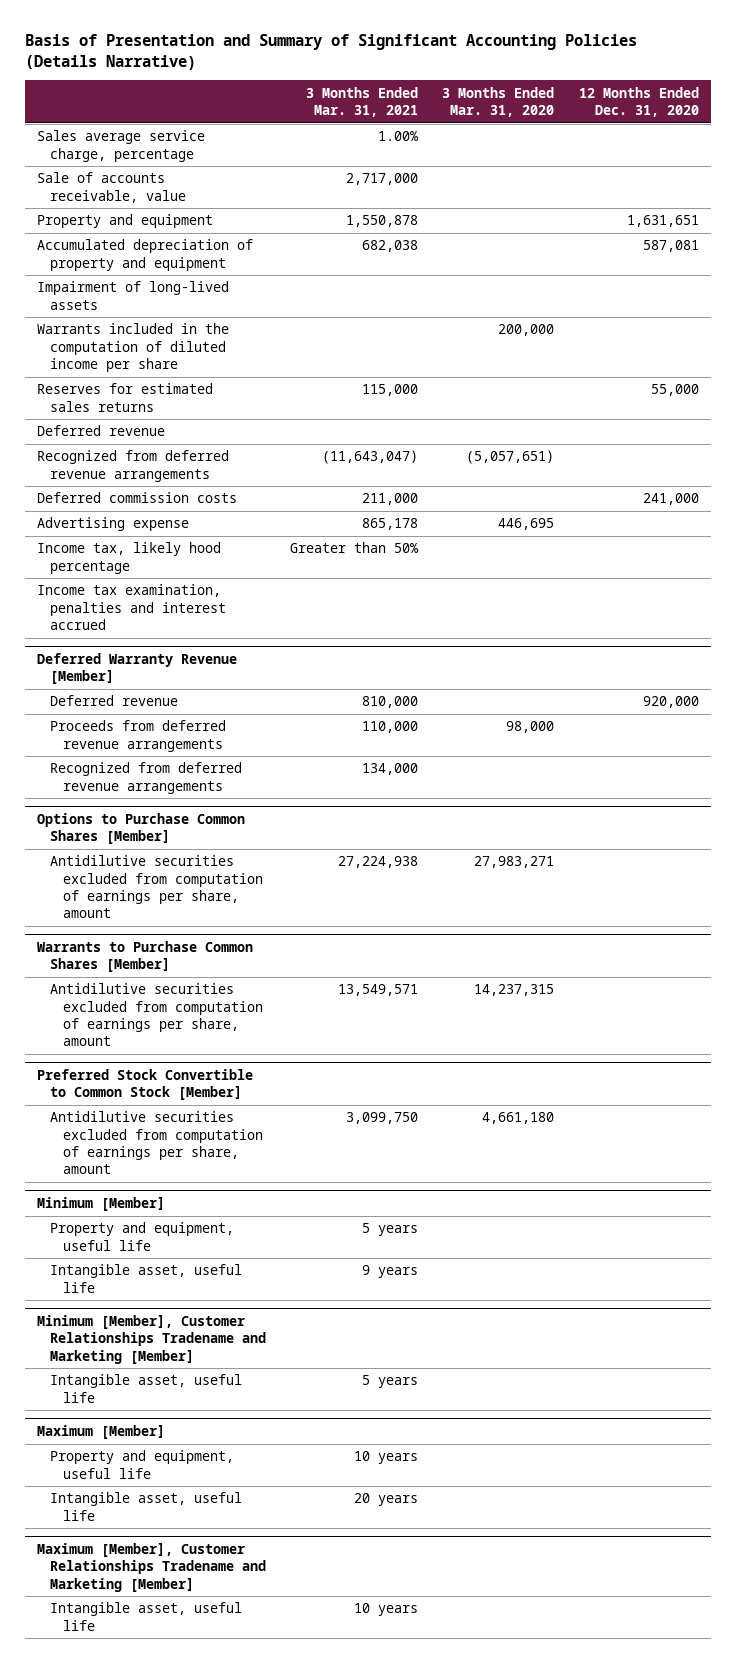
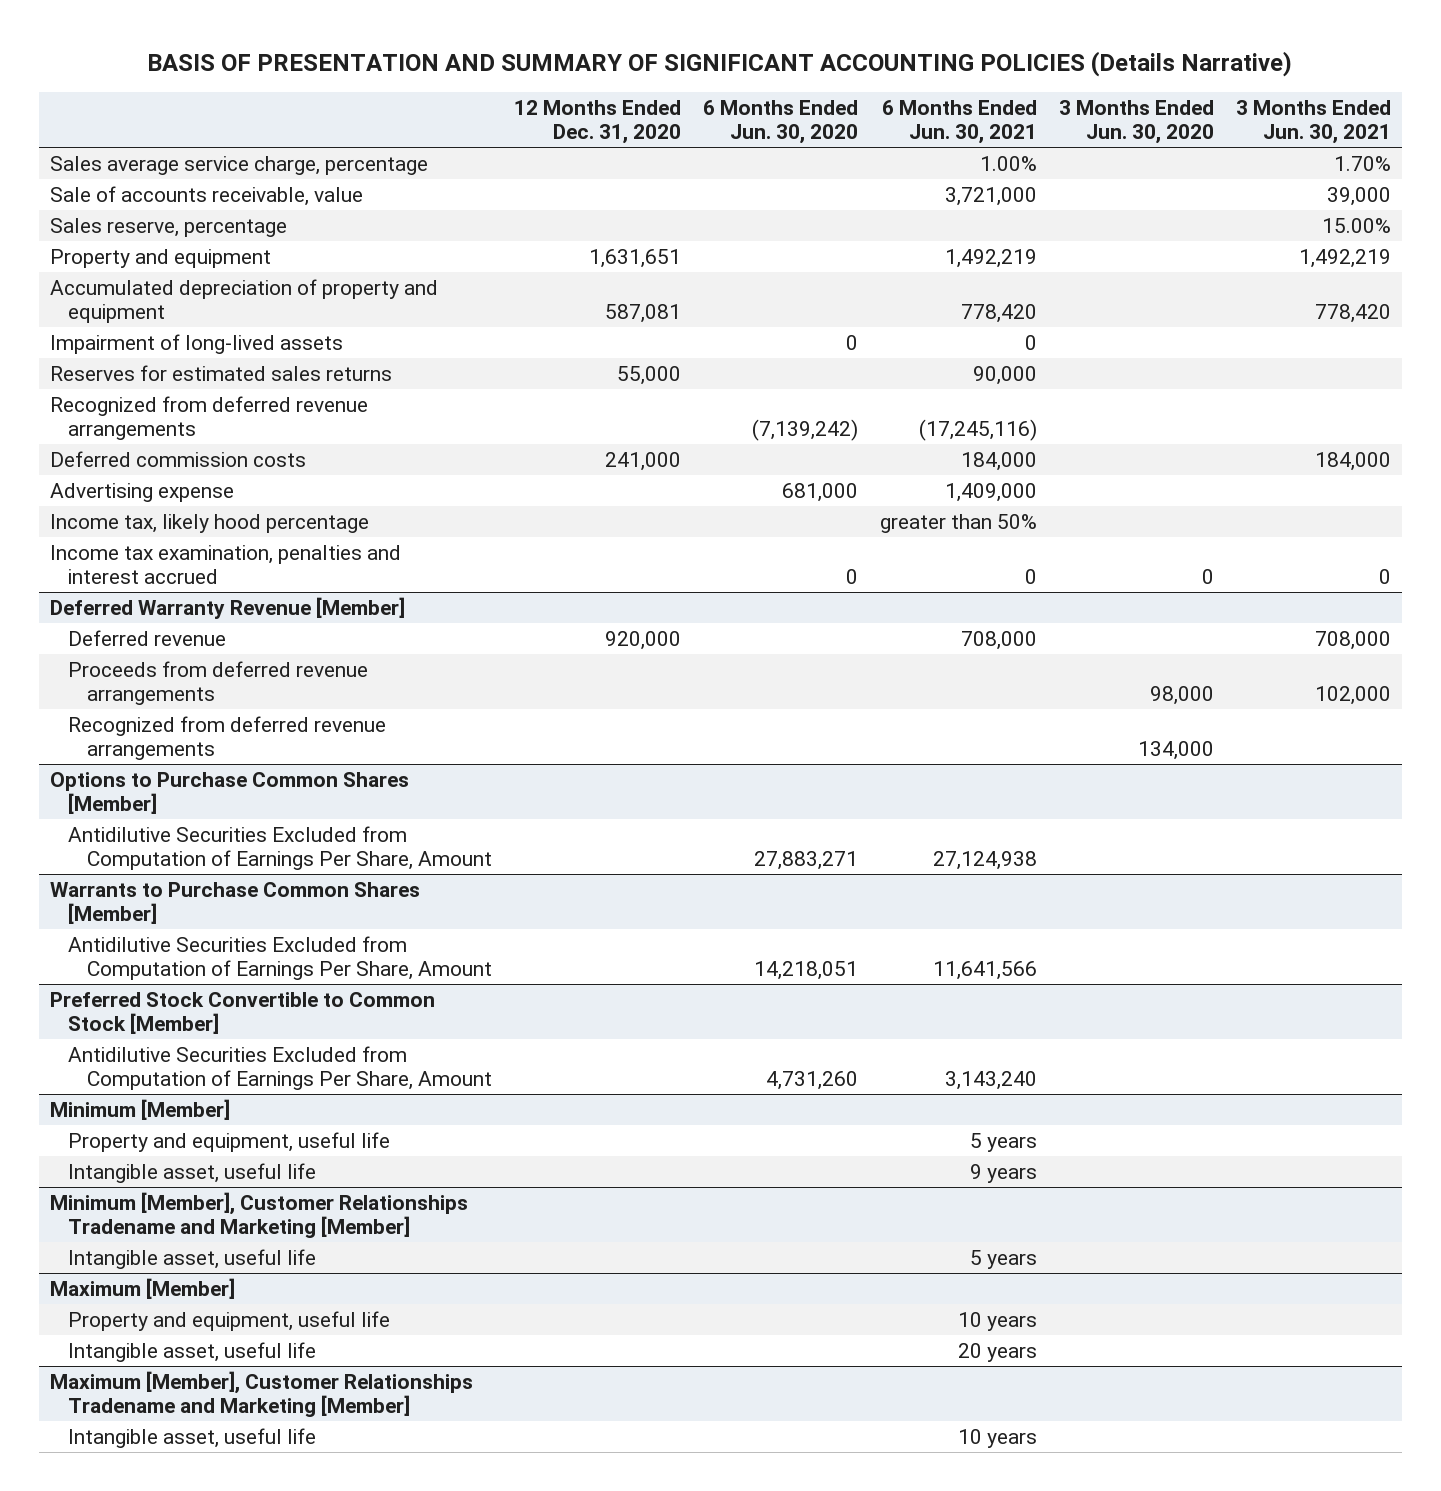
- Basis of Presentation and Summary of Significant Accounting Policies (Details Narrative)
+ BASIS OF PRESENTATION AND SUMMARY OF SIGNIFICANT ACCOUNTING POLICIES (Details Narrative)
- | 3 Months Ended Mar. 31, 2021 | 3 Months Ended Mar. 31, 2020 | 12 Months Ended Dec. 31, 2020
+ | 12 Months Ended Dec. 31, 2020 | 6 Months Ended Jun. 30, 2020 | 6 Months Ended Jun. 30, 2021 | 3 Months Ended Jun. 30, 2020 | 3 Months Ended Jun. 30, 2021
+ Sales reserve, percentage | | | | | 15.00%
- Warrants included in the computation of diluted income per share | | 200,000 |
- Deferred revenue
@ Options to Purchase Common Shares [Member]
- Antidilutive securities excluded from computation of earnings per share, amount | 27,224,938 | 27,983,271 |
+ Antidilutive Securities Excluded from Computation of Earnings Per Share, Amount | | 27,883,271 | 27,124,938 | |
@ Warrants to Purchase Common Shares [Member]
- Antidilutive securities excluded from computation of earnings per share, amount | 13,549,571 | 14,237,315 |
+ Antidilutive Securities Excluded from Computation of Earnings Per Share, Amount | | 14,218,051 | 11,641,566 | |
@ Preferred Stock Convertible to Common Stock [Member]
- Antidilutive securities excluded from computation of earnings per share, amount | 3,099,750 | 4,661,180 |
+ Antidilutive Securities Excluded from Computation of Earnings Per Share, Amount | | 4,731,260 | 3,143,240 | |

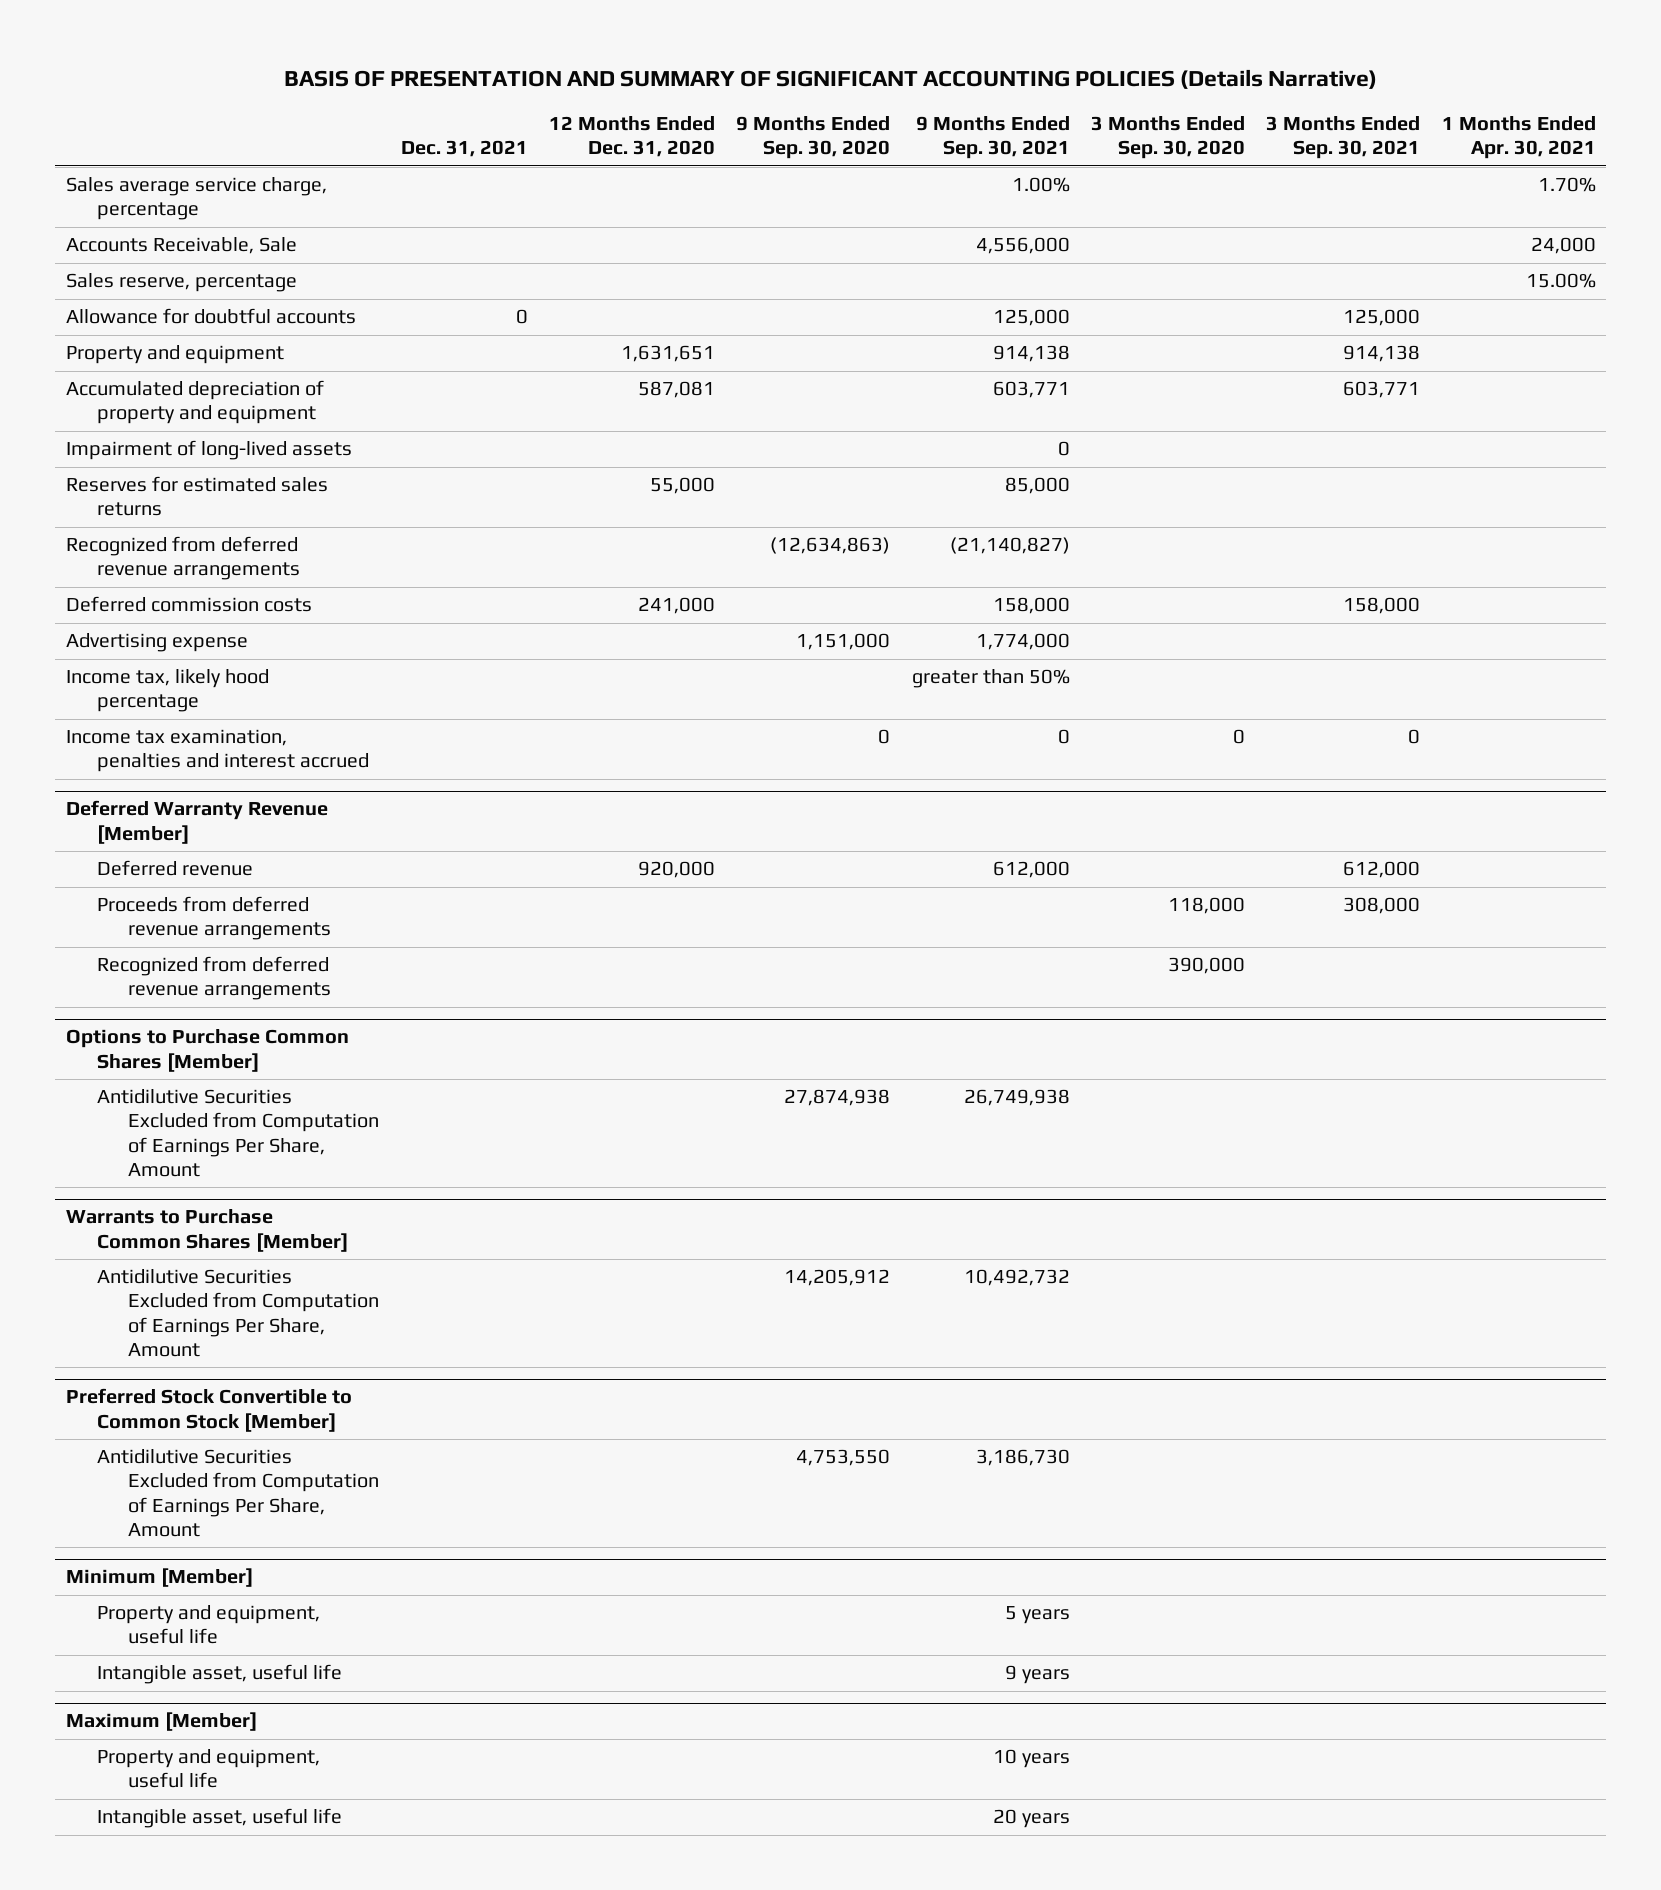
- | 12 Months Ended Dec. 31, 2020 | 6 Months Ended Jun. 30, 2020 | 6 Months Ended Jun. 30, 2021 | 3 Months Ended Jun. 30, 2020 | 3 Months Ended Jun. 30, 2021
+ | Dec. 31, 2021 | 12 Months Ended Dec. 31, 2020 | 9 Months Ended Sep. 30, 2020 | 9 Months Ended Sep. 30, 2021 | 3 Months Ended Sep. 30, 2020 | 3 Months Ended Sep. 30, 2021 | 1 Months Ended Apr. 30, 2021
- Sale of accounts receivable, value | | | 3,721,000 | | 39,000
+ Accounts Receivable, Sale | | | | 4,556,000 | | | 24,000
+ Allowance for doubtful accounts | 0 | | | 125,000 | | 125,000 |
- Minimum [Member], Customer Relationships Tradename and Marketing [Member]
- Intangible asset, useful life | | | 5 years | |
- Maximum [Member], Customer Relationships Tradename and Marketing [Member]
- Intangible asset, useful life | | | 10 years | |

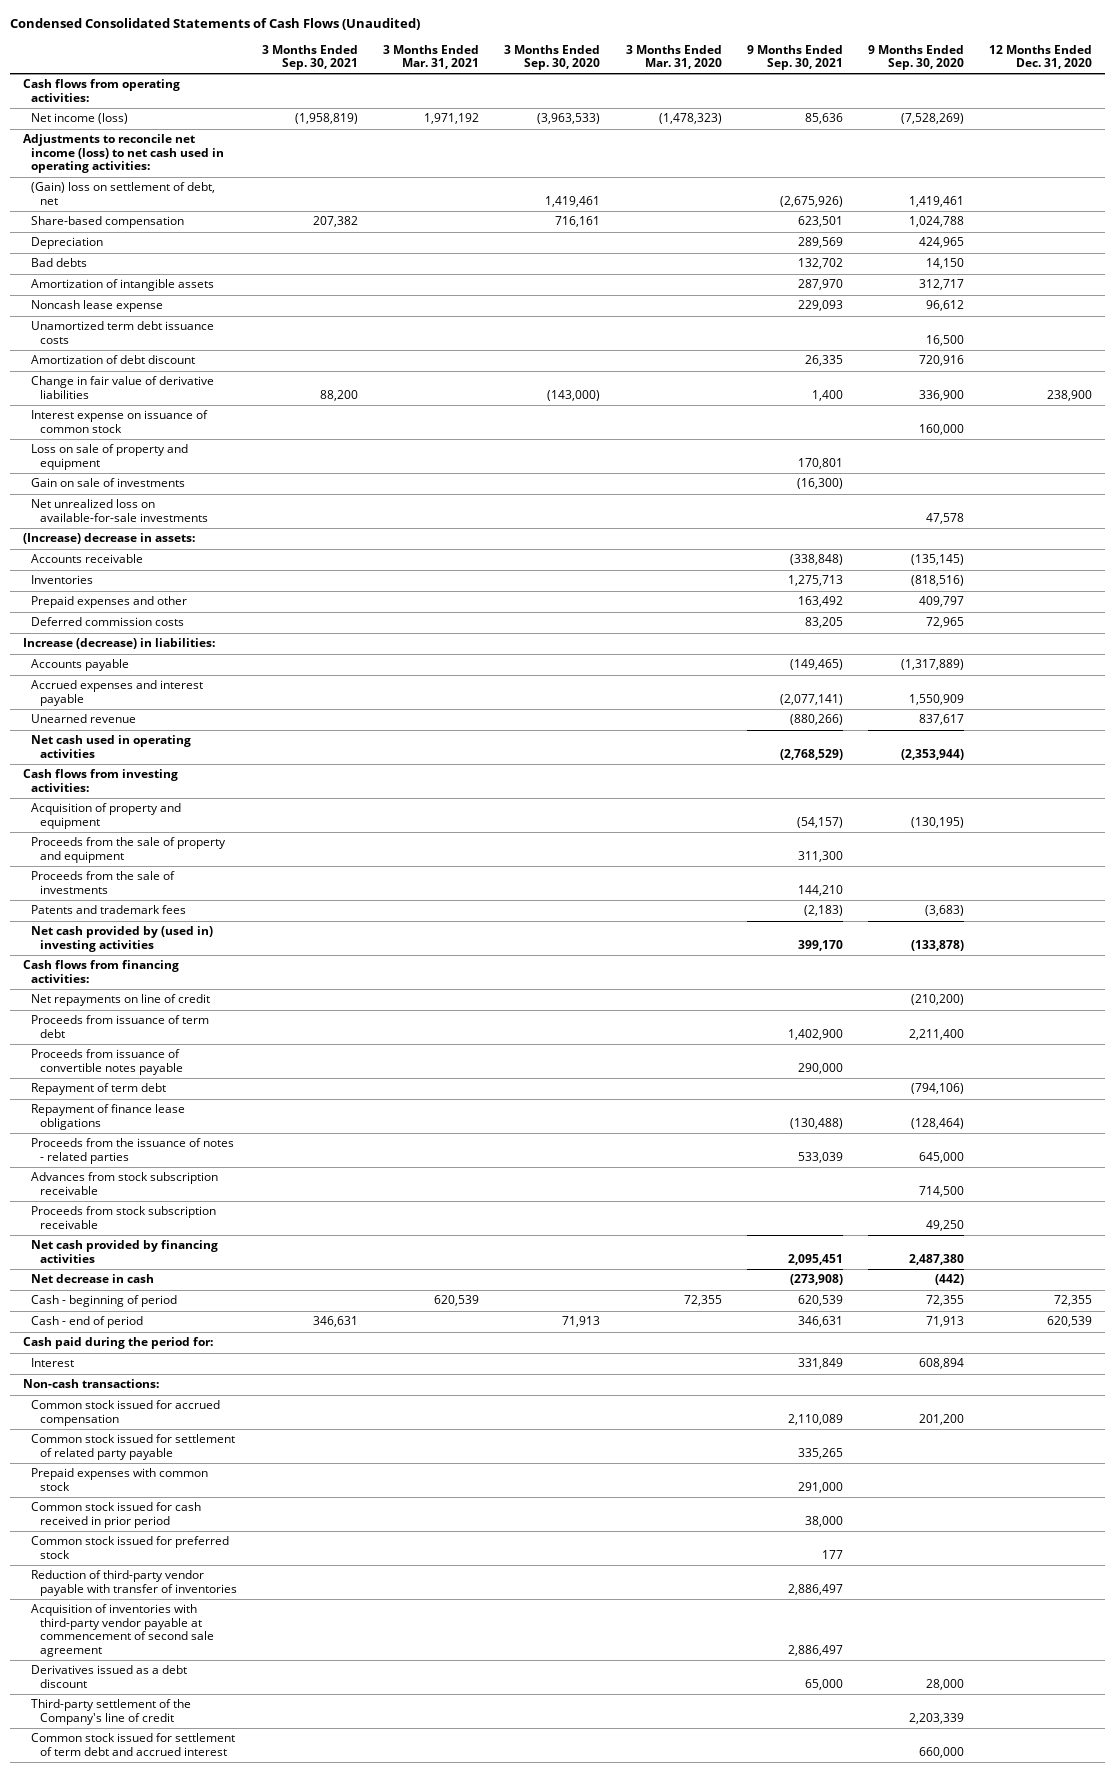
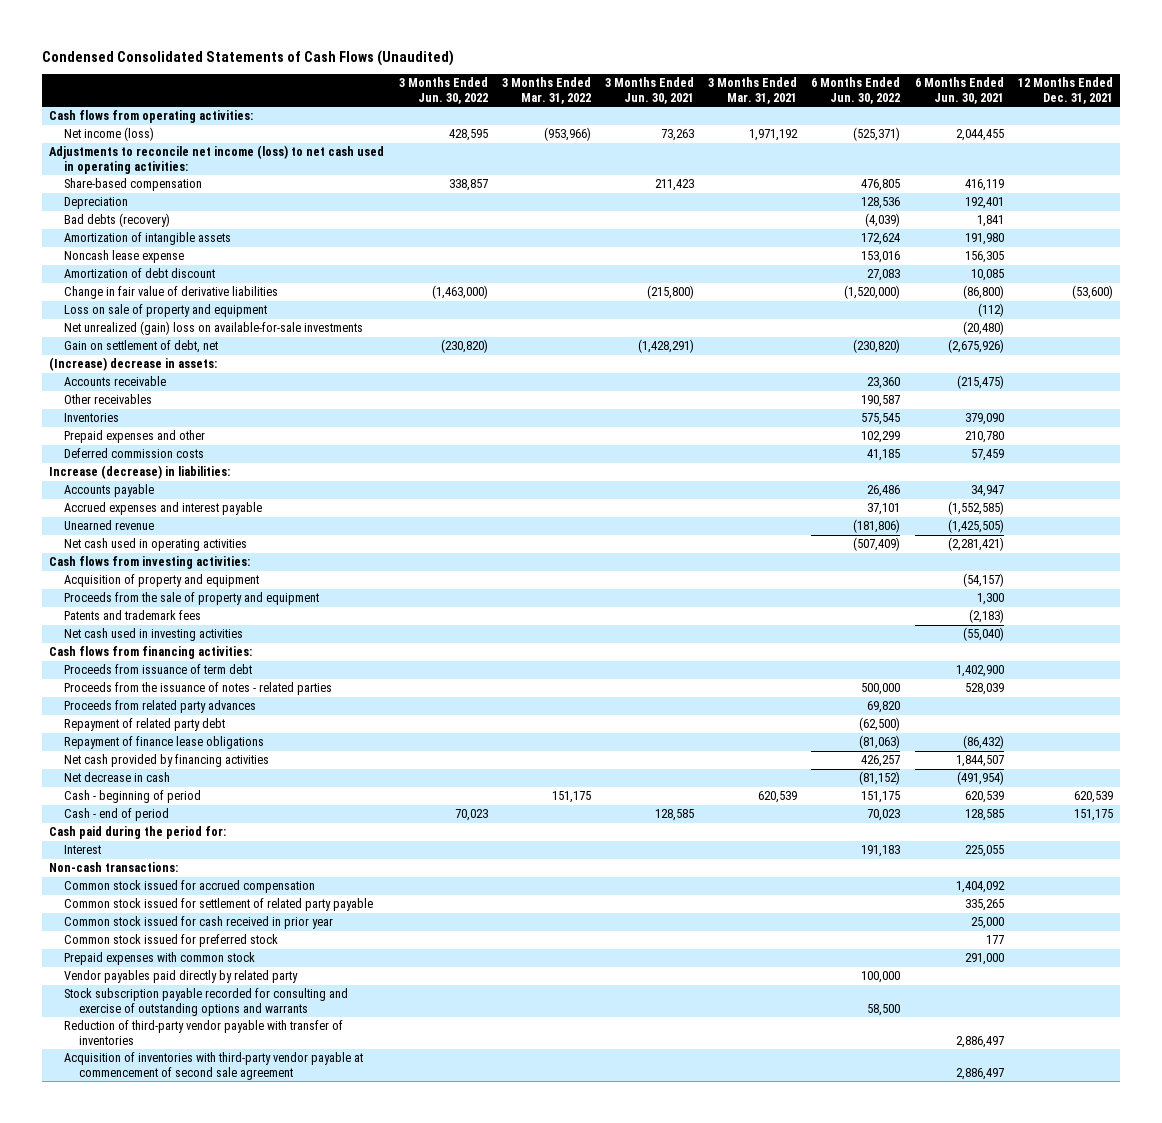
- | 3 Months Ended Sep. 30, 2021 | 3 Months Ended Mar. 31, 2021 | 3 Months Ended Sep. 30, 2020 | 3 Months Ended Mar. 31, 2020 | 9 Months Ended Sep. 30, 2021 | 9 Months Ended Sep. 30, 2020 | 12 Months Ended Dec. 31, 2020
+ | 3 Months Ended Jun. 30, 2022 | 3 Months Ended Mar. 31, 2022 | 3 Months Ended Jun. 30, 2021 | 3 Months Ended Mar. 31, 2021 | 6 Months Ended Jun. 30, 2022 | 6 Months Ended Jun. 30, 2021 | 12 Months Ended Dec. 31, 2021
- (Gain) loss on settlement of debt, net | | | 1,419,461 | | (2,675,926) | 1,419,461 |
- Bad debts | | | | | 132,702 | 14,150 |
+ Bad debts (recovery) | | | | | (4,039) | 1,841 |
- Unamortized term debt issuance costs | | | | | | 16,500 |
- Interest expense on issuance of common stock | | | | | | 160,000 |
- Gain on sale of investments | | | | | (16,300) | |
- Net unrealized loss on available-for-sale investments | | | | | | 47,578 |
+ Net unrealized (gain) loss on available-for-sale investments | | | | | | (20,480) |
+ Gain on settlement of debt, net | (230,820) | | (1,428,291) | | (230,820) | (2,675,926) |
+ Other receivables | | | | | 190,587 | |
- Proceeds from the sale of investments | | | | | 144,210 | |
- Net cash provided by (used in) investing activities | | | | | 399,170 | (133,878) |
+ Net cash used in investing activities | | | | | | (55,040) |
- Net repayments on line of credit | | | | | | (210,200) |
- Proceeds from issuance of convertible notes payable | | | | | 290,000 | |
- Repayment of term debt | | | | | | (794,106) |
- Advances from stock subscription receivable | | | | | | 714,500 |
- Proceeds from stock subscription receivable | | | | | | 49,250 |
+ Proceeds from related party advances | | | | | 69,820 | |
+ Repayment of related party debt | | | | | (62,500) | |
moved down: Repayment of finance lease obligations | | | | | (81,063) | (86,432) |
- Common stock issued for cash received in prior period | | | | | 38,000 | |
+ Common stock issued for cash received in prior year | | | | | | 25,000 |
moved down: Prepaid expenses with common stock | | | | | | 291,000 |
+ Vendor payables paid directly by related party | | | | | 100,000 | |
+ Stock subscription payable recorded for consulting and exercise of outstanding options and warrants | | | | | 58,500 | |
- Derivatives issued as a debt discount | | | | | 65,000 | 28,000 |
- Third-party settlement of the Company's line of credit | | | | | | 2,203,339 |
- Common stock issued for settlement of term debt and accrued interest | | | | | | 660,000 |

